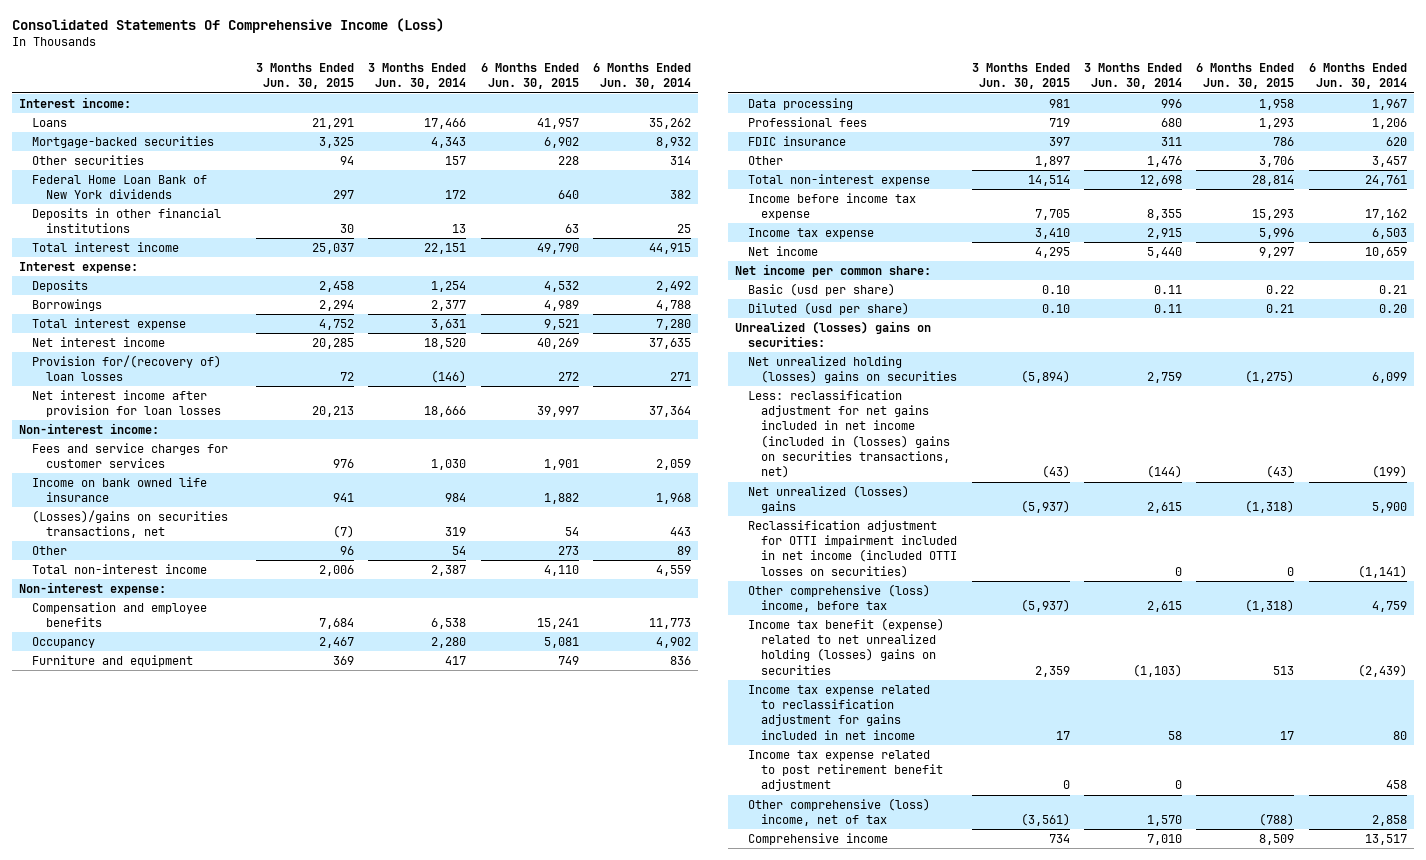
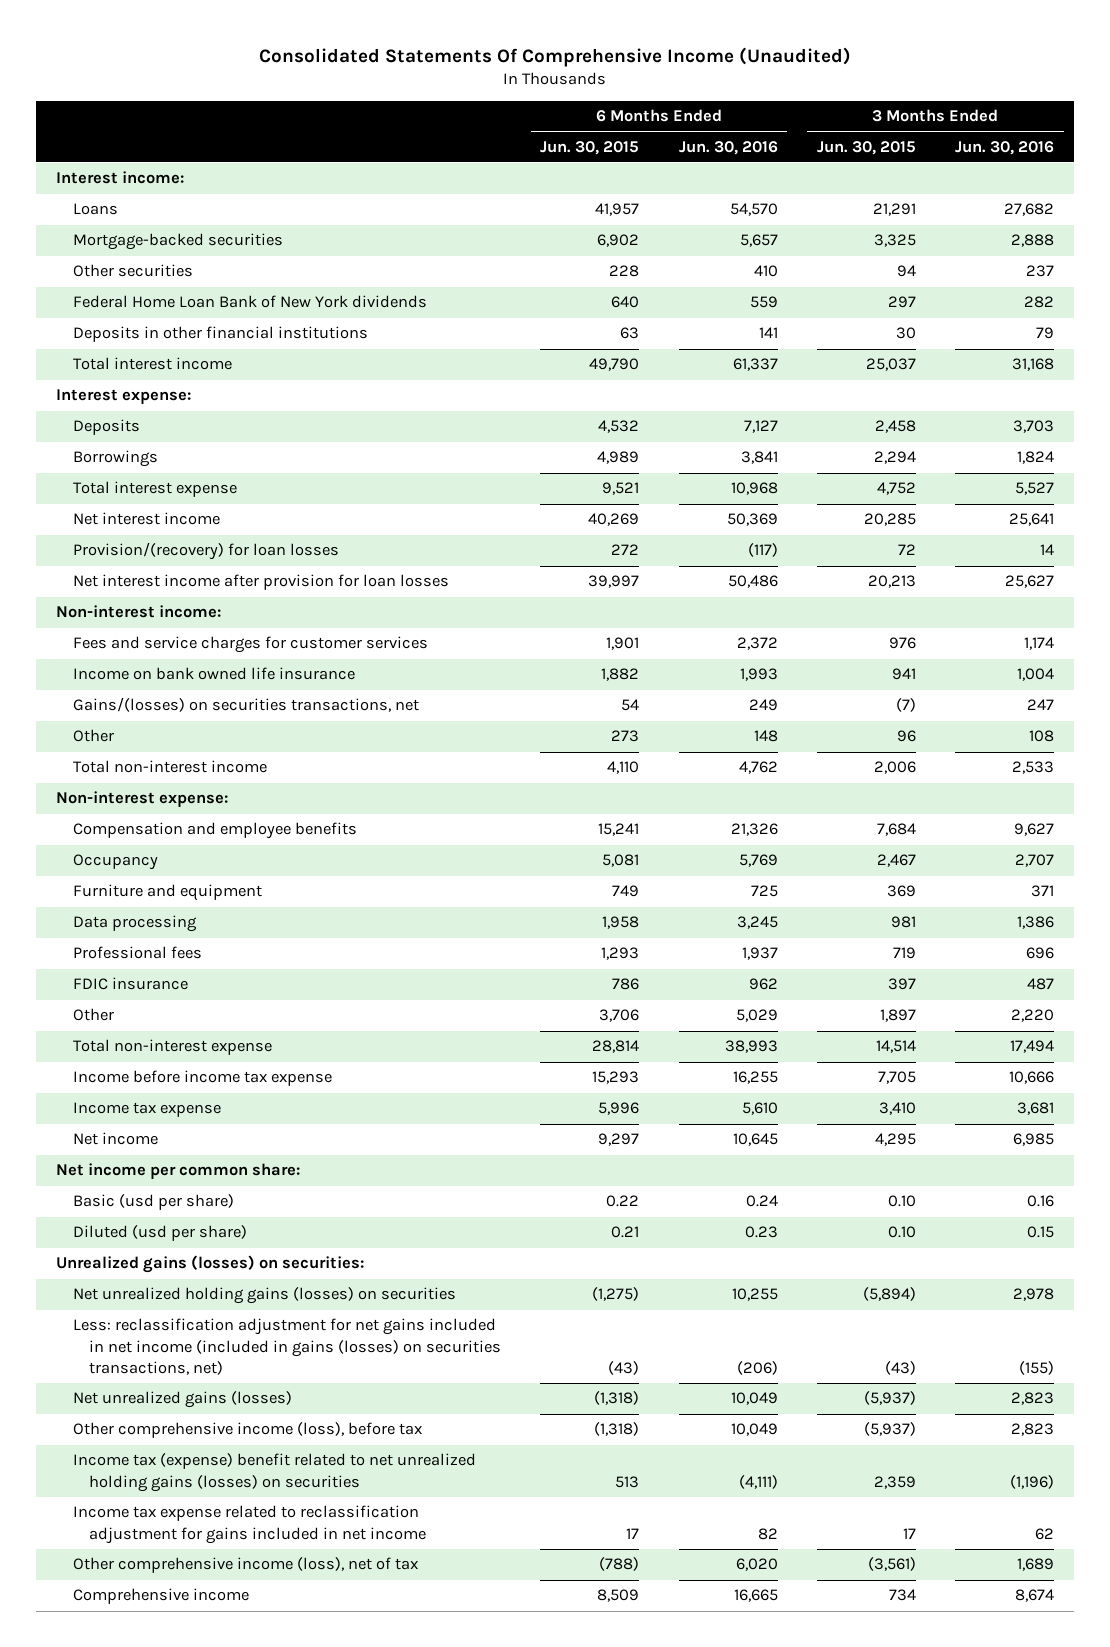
- Consolidated Statements Of Comprehensive Income (Loss)
+ Consolidated Statements Of Comprehensive Income (Unaudited)
- | 3 Months Ended Jun. 30, 2015 | 3 Months Ended Jun. 30, 2014 | 6 Months Ended Jun. 30, 2015 | 6 Months Ended Jun. 30, 2014
+ | 6 Months Ended Jun. 30, 2015 | 6 Months Ended Jun. 30, 2016 | 3 Months Ended Jun. 30, 2015 | 3 Months Ended Jun. 30, 2016
- Provision for/(recovery of) loan losses | 72 | (146) | 272 | 271
+ Provision/(recovery) for loan losses | 272 | (117) | 72 | 14
- (Losses)/gains on securities transactions, net | (7) | 319 | 54 | 443
+ Gains/(losses) on securities transactions, net | 54 | 249 | (7) | 247
- Unrealized (losses) gains on securities:
- Net unrealized holding (losses) gains on securities | (5,894) | 2,759 | (1,275) | 6,099
- Less: reclassification adjustment for net gains included in net income (included in (losses) gains on securities transactions, net) | (43) | (144) | (43) | (199)
- Net unrealized (losses) gains | (5,937) | 2,615 | (1,318) | 5,900
- Reclassification adjustment for OTTI impairment included in net income (included OTTI losses on securities) | | 0 | 0 | (1,141)
- Other comprehensive (loss) income, before tax | (5,937) | 2,615 | (1,318) | 4,759
- Income tax benefit (expense) related to net unrealized holding (losses) gains on securities | 2,359 | (1,103) | 513 | (2,439)
+ Unrealized gains (losses) on securities:
+ Net unrealized holding gains (losses) on securities | (1,275) | 10,255 | (5,894) | 2,978
+ Less: reclassification adjustment for net gains included in net income (included in gains (losses) on securities transactions, net) | (43) | (206) | (43) | (155)
+ Net unrealized gains (losses) | (1,318) | 10,049 | (5,937) | 2,823
+ Other comprehensive income (loss), before tax | (1,318) | 10,049 | (5,937) | 2,823
+ Income tax (expense) benefit related to net unrealized holding gains (losses) on securities | 513 | (4,111) | 2,359 | (1,196)
- Income tax expense related to post retirement benefit adjustment | 0 | 0 | | 458
- Other comprehensive (loss) income, net of tax | (3,561) | 1,570 | (788) | 2,858
+ Other comprehensive income (loss), net of tax | (788) | 6,020 | (3,561) | 1,689

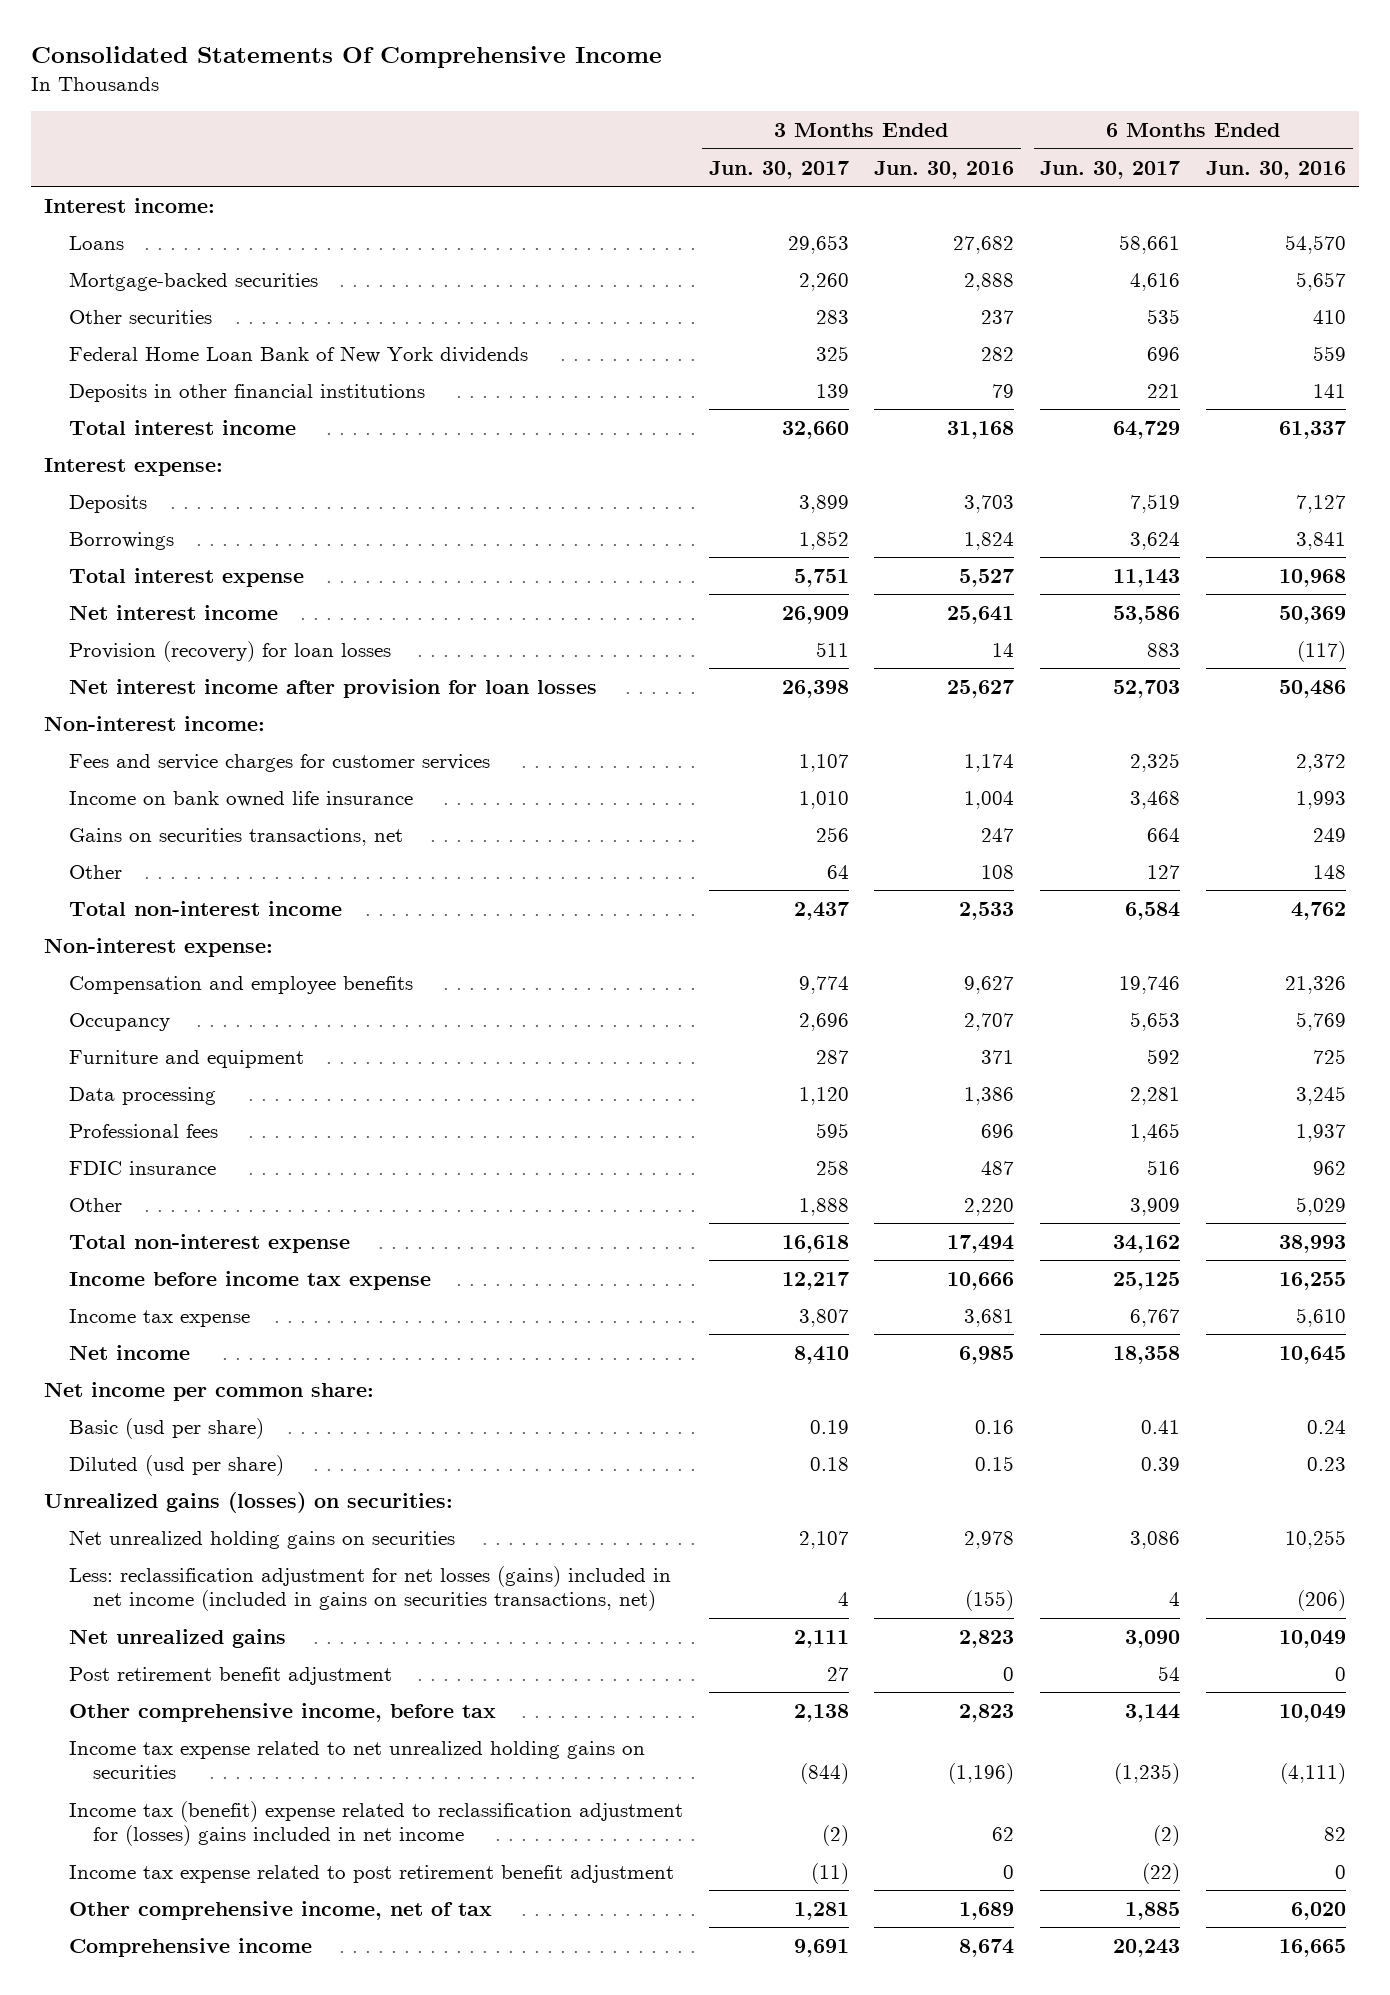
- Consolidated Statements Of Comprehensive Income (Unaudited)
+ Consolidated Statements Of Comprehensive Income
- | 6 Months Ended Jun. 30, 2015 | 6 Months Ended Jun. 30, 2016 | 3 Months Ended Jun. 30, 2015 | 3 Months Ended Jun. 30, 2016
+ | 3 Months Ended Jun. 30, 2017 | 3 Months Ended Jun. 30, 2016 | 6 Months Ended Jun. 30, 2017 | 6 Months Ended Jun. 30, 2016
- Provision/(recovery) for loan losses | 272 | (117) | 72 | 14
+ Provision (recovery) for loan losses | 511 | 14 | 883 | (117)
- Gains/(losses) on securities transactions, net | 54 | 249 | (7) | 247
+ Gains on securities transactions, net | 256 | 247 | 664 | 249
- Net unrealized holding gains (losses) on securities | (1,275) | 10,255 | (5,894) | 2,978
- Less: reclassification adjustment for net gains included in net income (included in gains (losses) on securities transactions, net) | (43) | (206) | (43) | (155)
- Net unrealized gains (losses) | (1,318) | 10,049 | (5,937) | 2,823
- Other comprehensive income (loss), before tax | (1,318) | 10,049 | (5,937) | 2,823
- Income tax (expense) benefit related to net unrealized holding gains (losses) on securities | 513 | (4,111) | 2,359 | (1,196)
- Income tax expense related to reclassification adjustment for gains included in net income | 17 | 82 | 17 | 62
- Other comprehensive income (loss), net of tax | (788) | 6,020 | (3,561) | 1,689
+ Net unrealized holding gains on securities | 2,107 | 2,978 | 3,086 | 10,255
+ Less: reclassification adjustment for net losses (gains) included in net income (included in gains on securities transactions, net) | 4 | (155) | 4 | (206)
+ Net unrealized gains | 2,111 | 2,823 | 3,090 | 10,049
+ Post retirement benefit adjustment | 27 | 0 | 54 | 0
+ Other comprehensive income, before tax | 2,138 | 2,823 | 3,144 | 10,049
+ Income tax expense related to net unrealized holding gains on securities | (844) | (1,196) | (1,235) | (4,111)
+ Income tax (benefit) expense related to reclassification adjustment for (losses) gains included in net income | (2) | 62 | (2) | 82
+ Income tax expense related to post retirement benefit adjustment | (11) | 0 | (22) | 0
+ Other comprehensive income, net of tax | 1,281 | 1,689 | 1,885 | 6,020

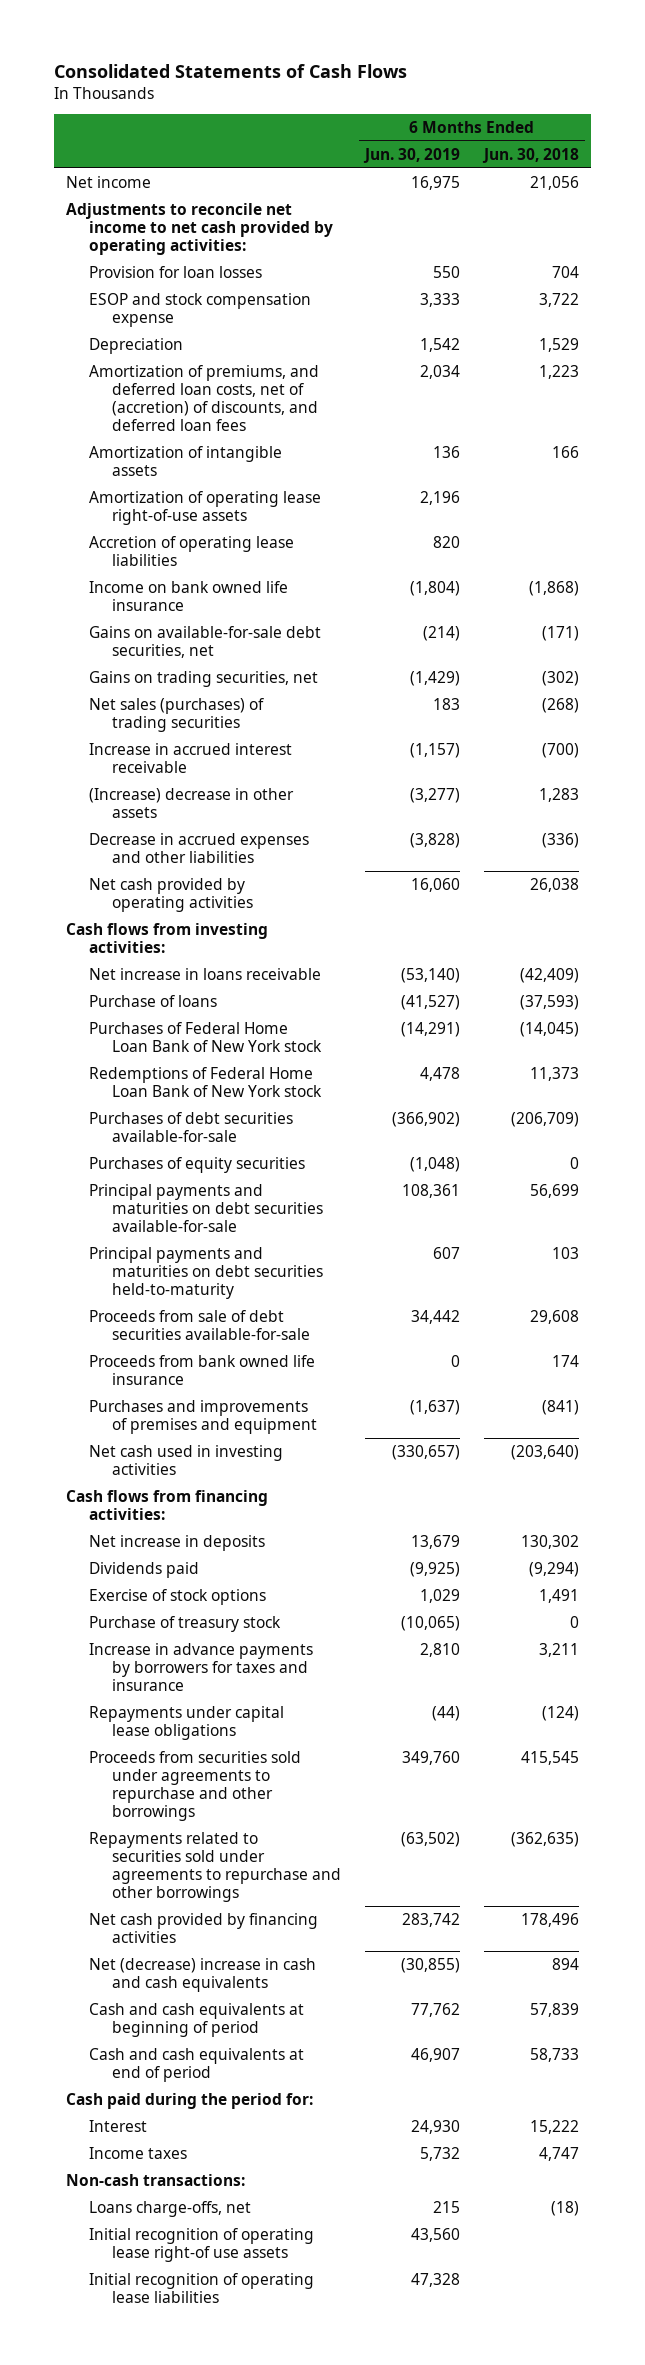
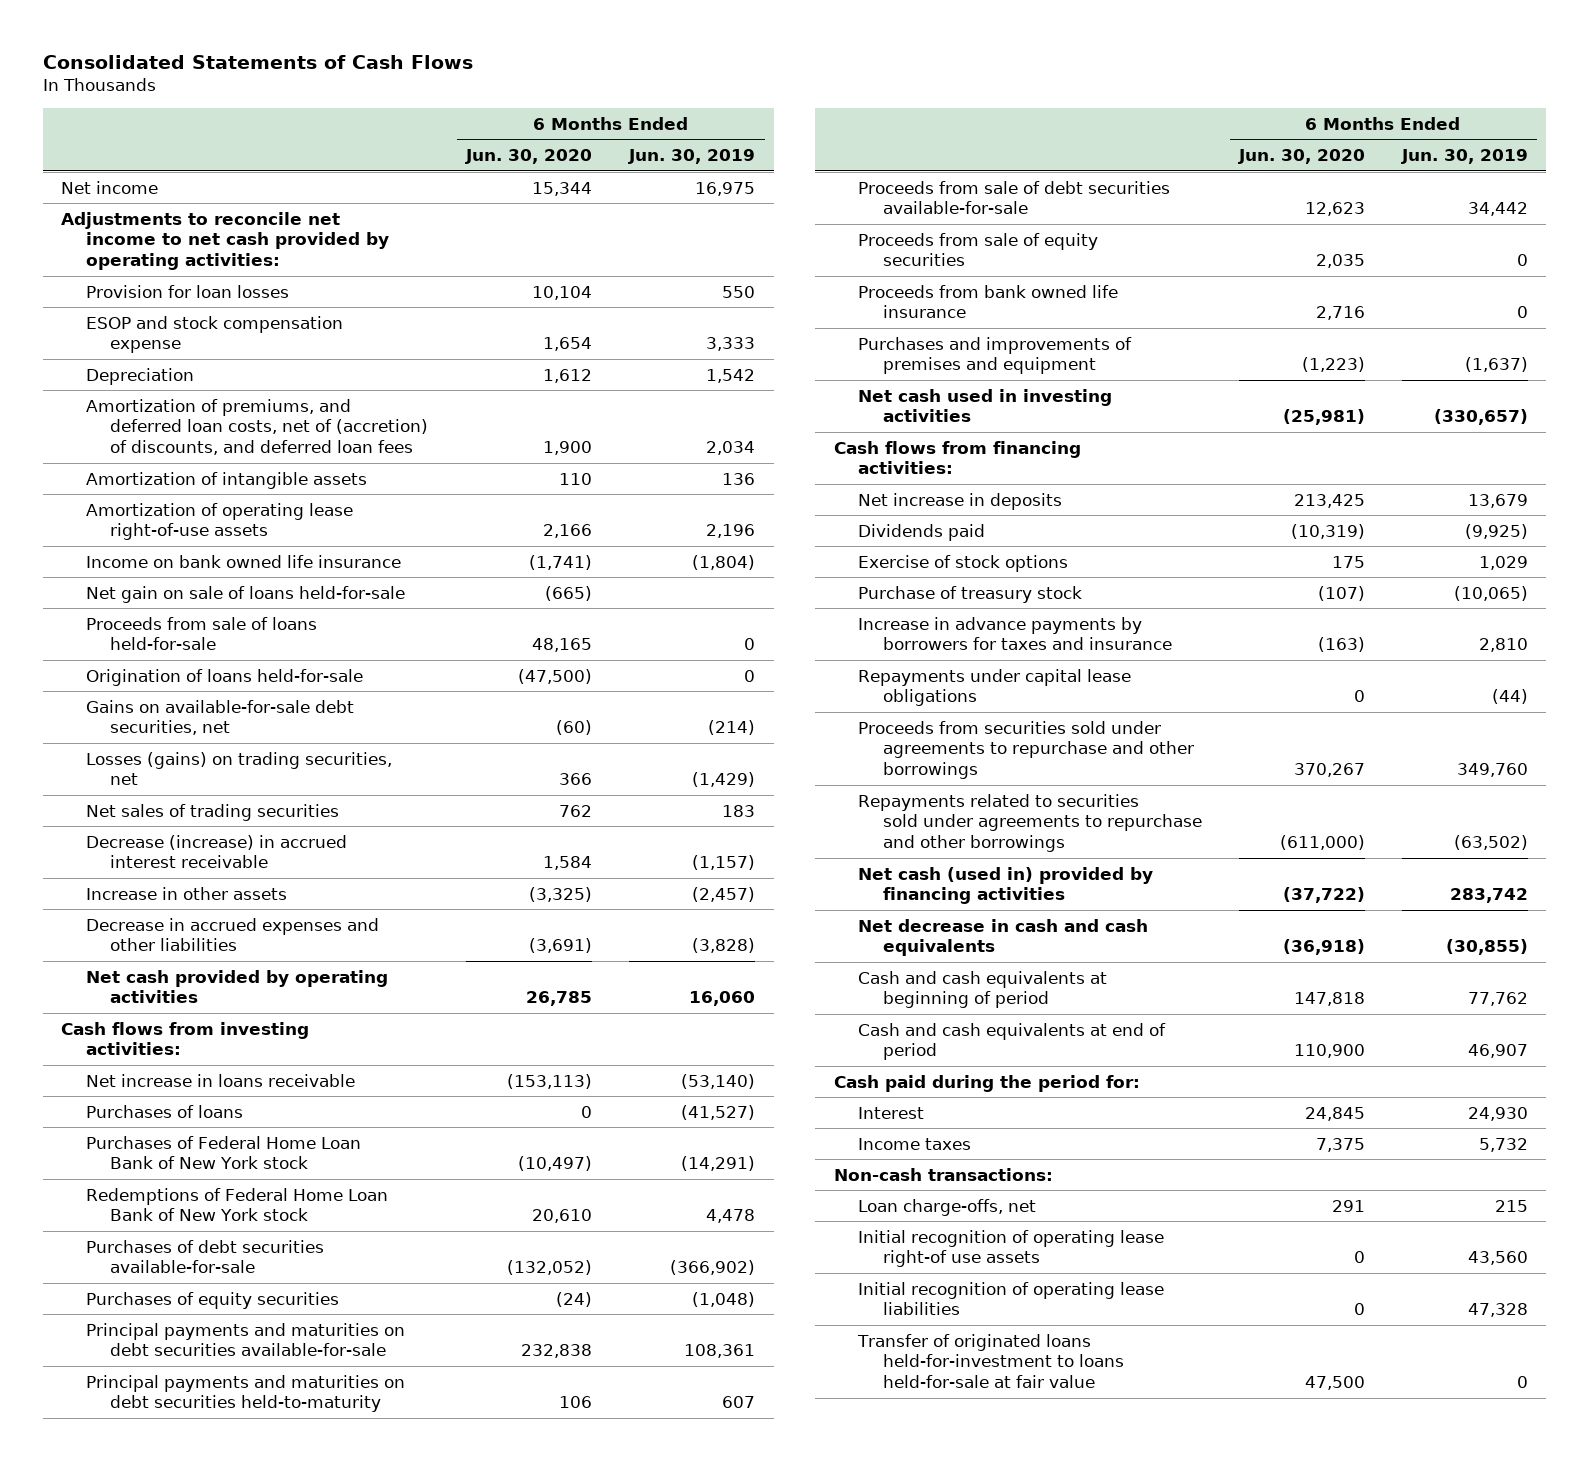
- | 6 Months Ended Jun. 30, 2019 | 6 Months Ended Jun. 30, 2018
+ | 6 Months Ended Jun. 30, 2020 | 6 Months Ended Jun. 30, 2019
- Accretion of operating lease liabilities | 820 |
+ Net gain on sale of loans held-for-sale | (665) |
+ Proceeds from sale of loans held-for-sale | 48,165 | 0
+ Origination of loans held-for-sale | (47,500) | 0
- Gains on trading securities, net | (1,429) | (302)
- Net sales (purchases) of trading securities | 183 | (268)
- Increase in accrued interest receivable | (1,157) | (700)
- (Increase) decrease in other assets | (3,277) | 1,283
+ Losses (gains) on trading securities, net | 366 | (1,429)
+ Net sales of trading securities | 762 | 183
+ Decrease (increase) in accrued interest receivable | 1,584 | (1,157)
+ Increase in other assets | (3,325) | (2,457)
- Purchase of loans | (41,527) | (37,593)
+ Purchases of loans | 0 | (41,527)
+ Proceeds from sale of equity securities | 2,035 | 0
- Net cash provided by financing activities | 283,742 | 178,496
- Net (decrease) increase in cash and cash equivalents | (30,855) | 894
+ Net cash (used in) provided by financing activities | (37,722) | 283,742
+ Net decrease in cash and cash equivalents | (36,918) | (30,855)
- Loans charge-offs, net | 215 | (18)
+ Loan charge-offs, net | 291 | 215
+ Transfer of originated loans held-for-investment to loans held-for-sale at fair value | 47,500 | 0

